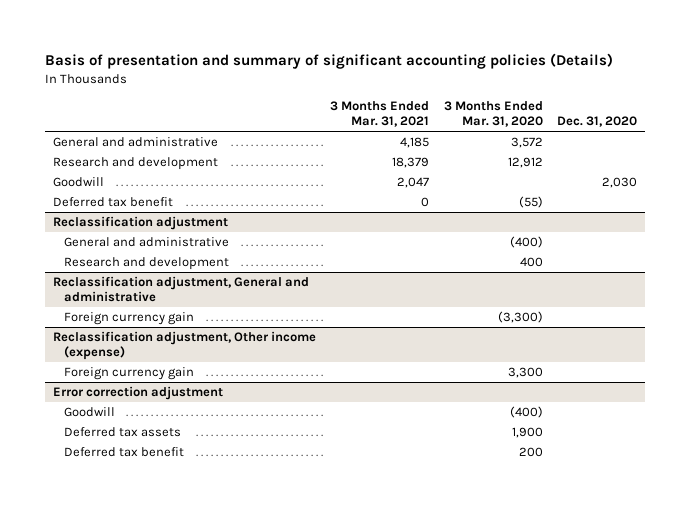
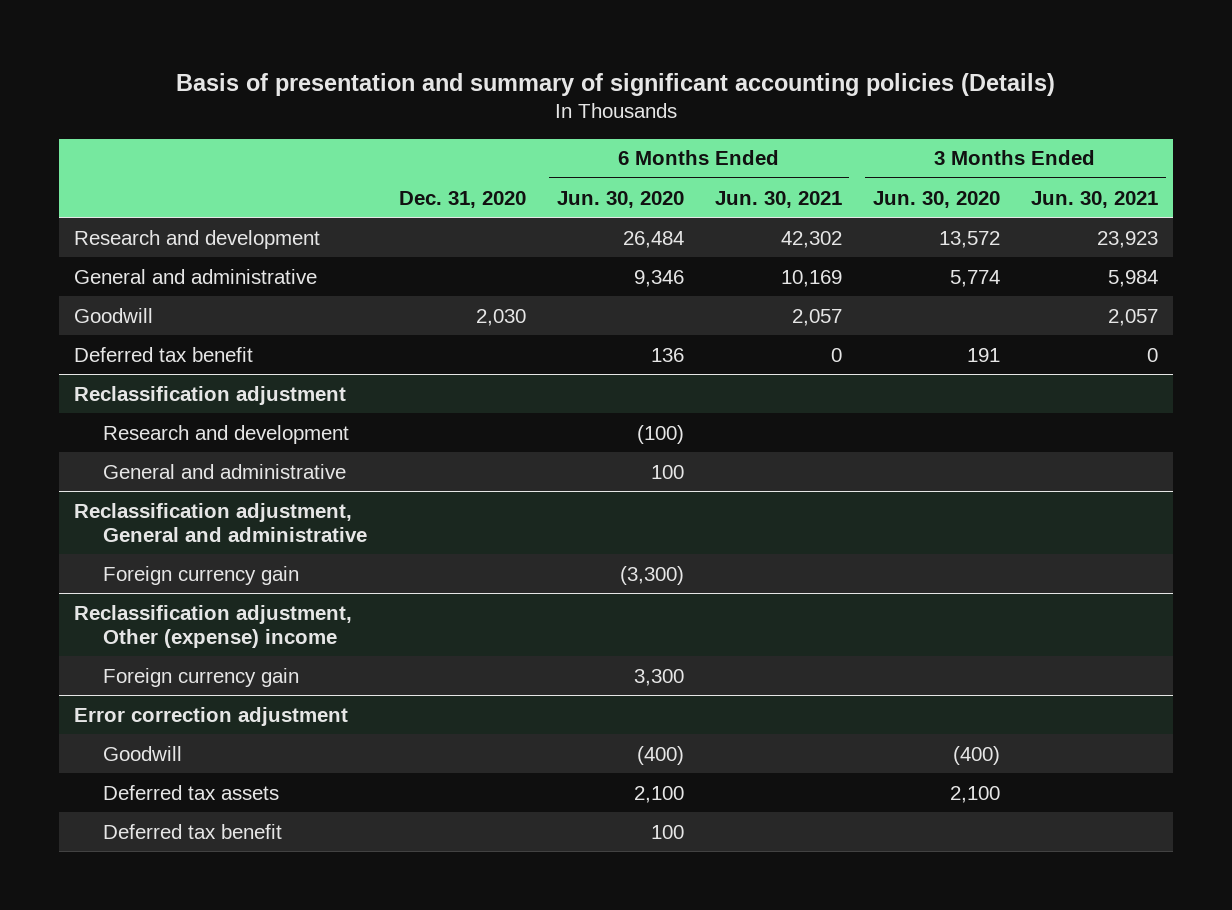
- | 3 Months Ended Mar. 31, 2021 | 3 Months Ended Mar. 31, 2020 | Dec. 31, 2020
+ | Dec. 31, 2020 | 6 Months Ended Jun. 30, 2020 | 6 Months Ended Jun. 30, 2021 | 3 Months Ended Jun. 30, 2020 | 3 Months Ended Jun. 30, 2021
moved down: General and administrative | | 9,346 | 10,169 | 5,774 | 5,984
@ Reclassification adjustment
moved down: General and administrative | | 100 | | |
- Reclassification adjustment, Other income (expense)
+ Reclassification adjustment, Other (expense) income

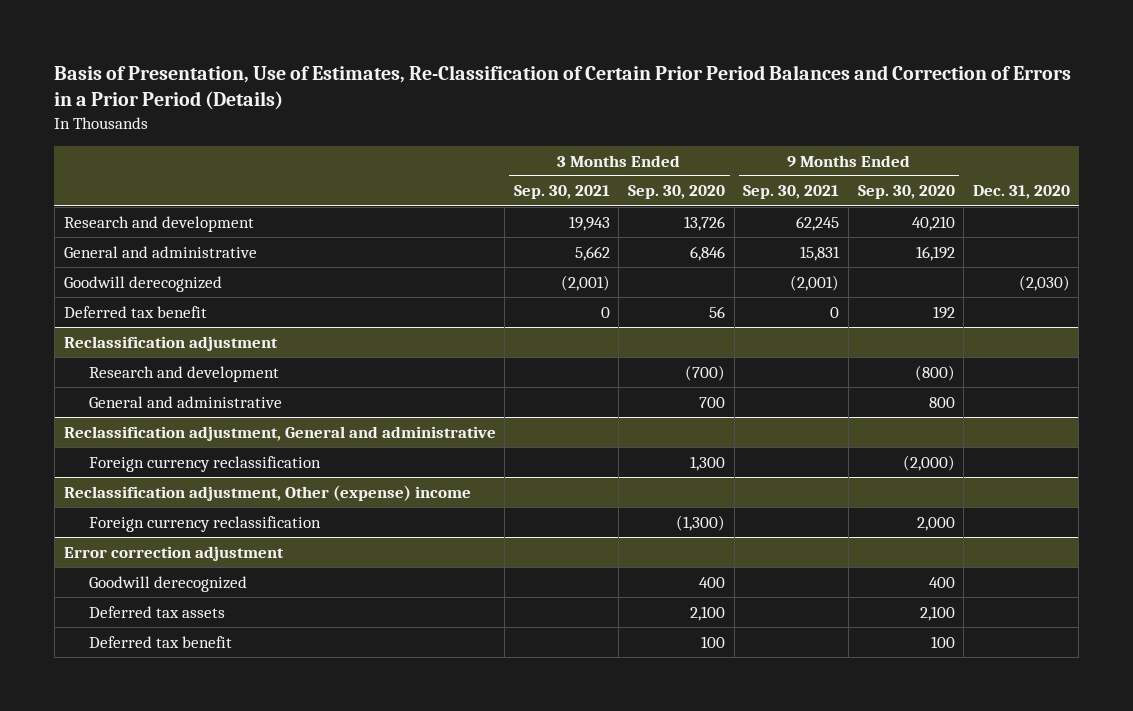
- Basis of presentation and summary of significant accounting policies (Details)
+ Basis of Presentation, Use of Estimates, Re-Classification of Certain Prior Period Balances and Correction of Errors in a Prior Period (Details)
- | Dec. 31, 2020 | 6 Months Ended Jun. 30, 2020 | 6 Months Ended Jun. 30, 2021 | 3 Months Ended Jun. 30, 2020 | 3 Months Ended Jun. 30, 2021
+ | 3 Months Ended Sep. 30, 2021 | 3 Months Ended Sep. 30, 2020 | 9 Months Ended Sep. 30, 2021 | 9 Months Ended Sep. 30, 2020 | Dec. 31, 2020
- Goodwill | 2,030 | | 2,057 | | 2,057
+ Goodwill derecognized | (2,001) | | (2,001) | | (2,030)
@ Reclassification adjustment, General and administrative
- Foreign currency gain | | (3,300) | | |
+ Foreign currency reclassification | | 1,300 | | (2,000) |
@ Reclassification adjustment, Other (expense) income
- Foreign currency gain | | 3,300 | | |
+ Foreign currency reclassification | | (1,300) | | 2,000 |
@ Error correction adjustment
- Goodwill | | (400) | | (400) |
+ Goodwill derecognized | | 400 | | 400 |

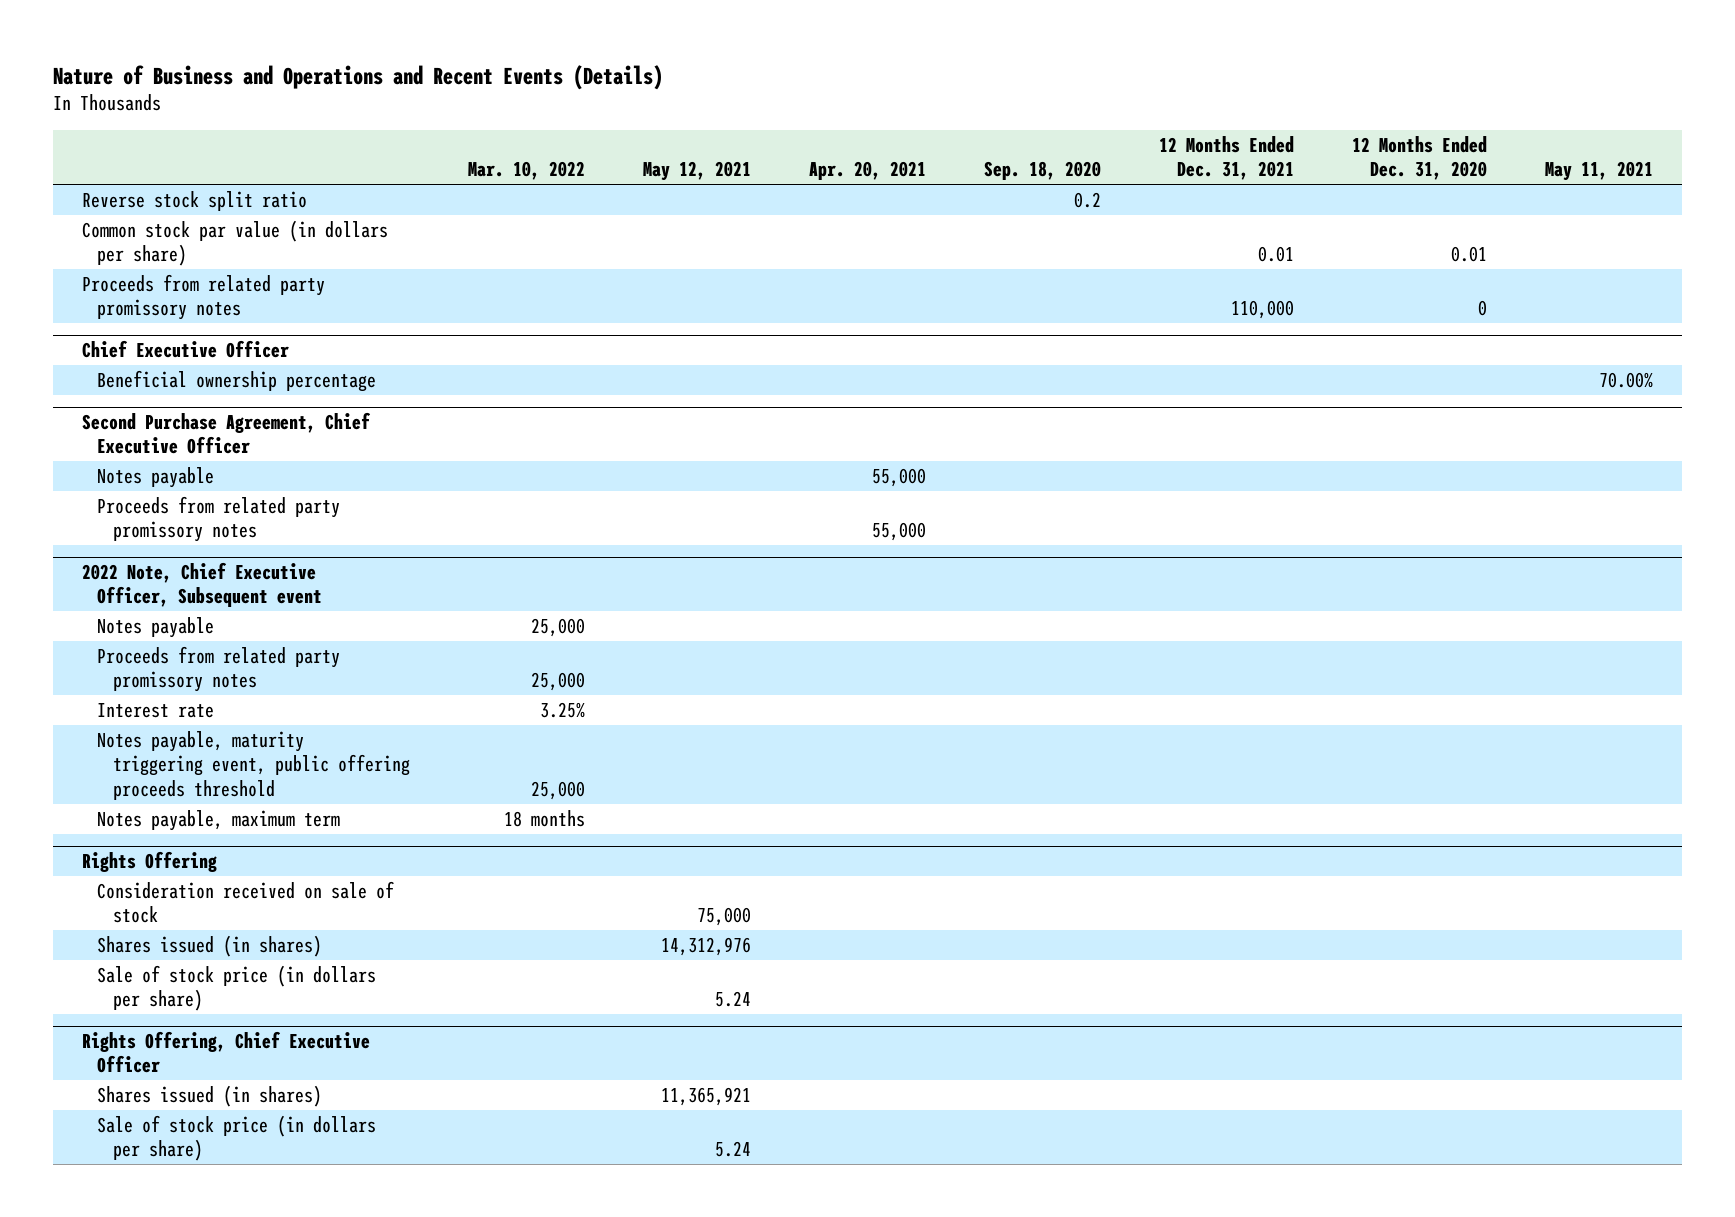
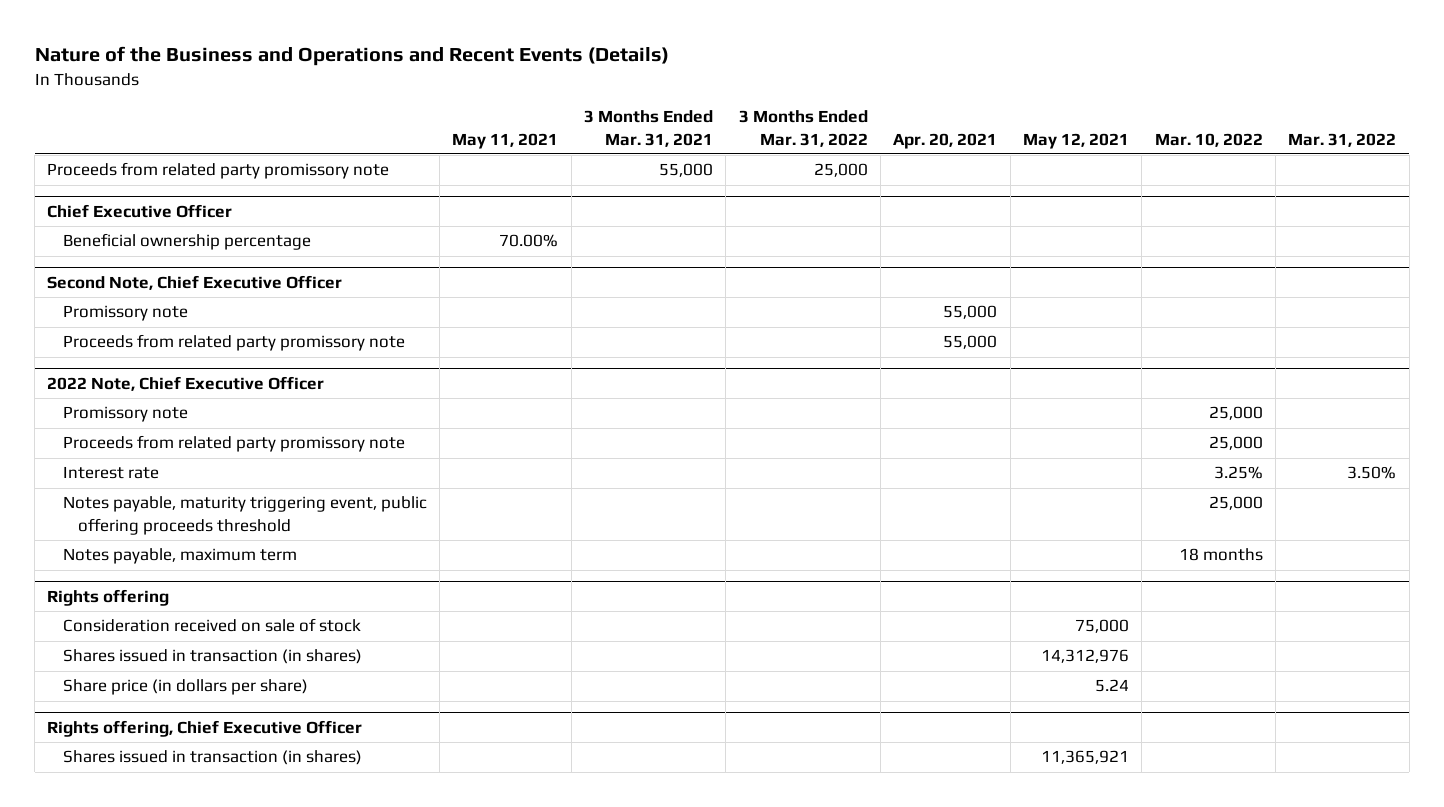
- Nature of Business and Operations and Recent Events (Details)
+ Nature of the Business and Operations and Recent Events (Details)
- | Mar. 10, 2022 | May 12, 2021 | Apr. 20, 2021 | Sep. 18, 2020 | 12 Months Ended Dec. 31, 2021 | 12 Months Ended Dec. 31, 2020 | May 11, 2021
+ | May 11, 2021 | 3 Months Ended Mar. 31, 2021 | 3 Months Ended Mar. 31, 2022 | Apr. 20, 2021 | May 12, 2021 | Mar. 10, 2022 | Mar. 31, 2022
- Reverse stock split ratio | | | | 0.2 | | |
- Common stock par value (in dollars per share) | | | | | 0.01 | 0.01 |
- Proceeds from related party promissory notes | | | | | 110,000 | 0 |
+ Proceeds from related party promissory note | | 55,000 | 25,000 | | | |
- Second Purchase Agreement, Chief Executive Officer
- Notes payable | | | 55,000 | | | |
- Proceeds from related party promissory notes | | | 55,000 | | | |
- 2022 Note, Chief Executive Officer, Subsequent event
- Notes payable | 25,000 | | | | | |
- Proceeds from related party promissory notes | 25,000 | | | | | |
+ Second Note, Chief Executive Officer
+ Promissory note | | | | 55,000 | | |
+ Proceeds from related party promissory note | | | | 55,000 | | |
+ 2022 Note, Chief Executive Officer
+ Promissory note | | | | | | 25,000 |
+ Proceeds from related party promissory note | | | | | | 25,000 |
- Rights Offering
+ Rights offering
- Shares issued (in shares) | | 14,312,976 | | | | |
- Sale of stock price (in dollars per share) | | 5.24 | | | | |
- Rights Offering, Chief Executive Officer
- Shares issued (in shares) | | 11,365,921 | | | | |
- Sale of stock price (in dollars per share) | | 5.24 | | | | |
+ Shares issued in transaction (in shares) | | | | | 14,312,976 | |
+ Share price (in dollars per share) | | | | | 5.24 | |
+ Rights offering, Chief Executive Officer
+ Shares issued in transaction (in shares) | | | | | 11,365,921 | |

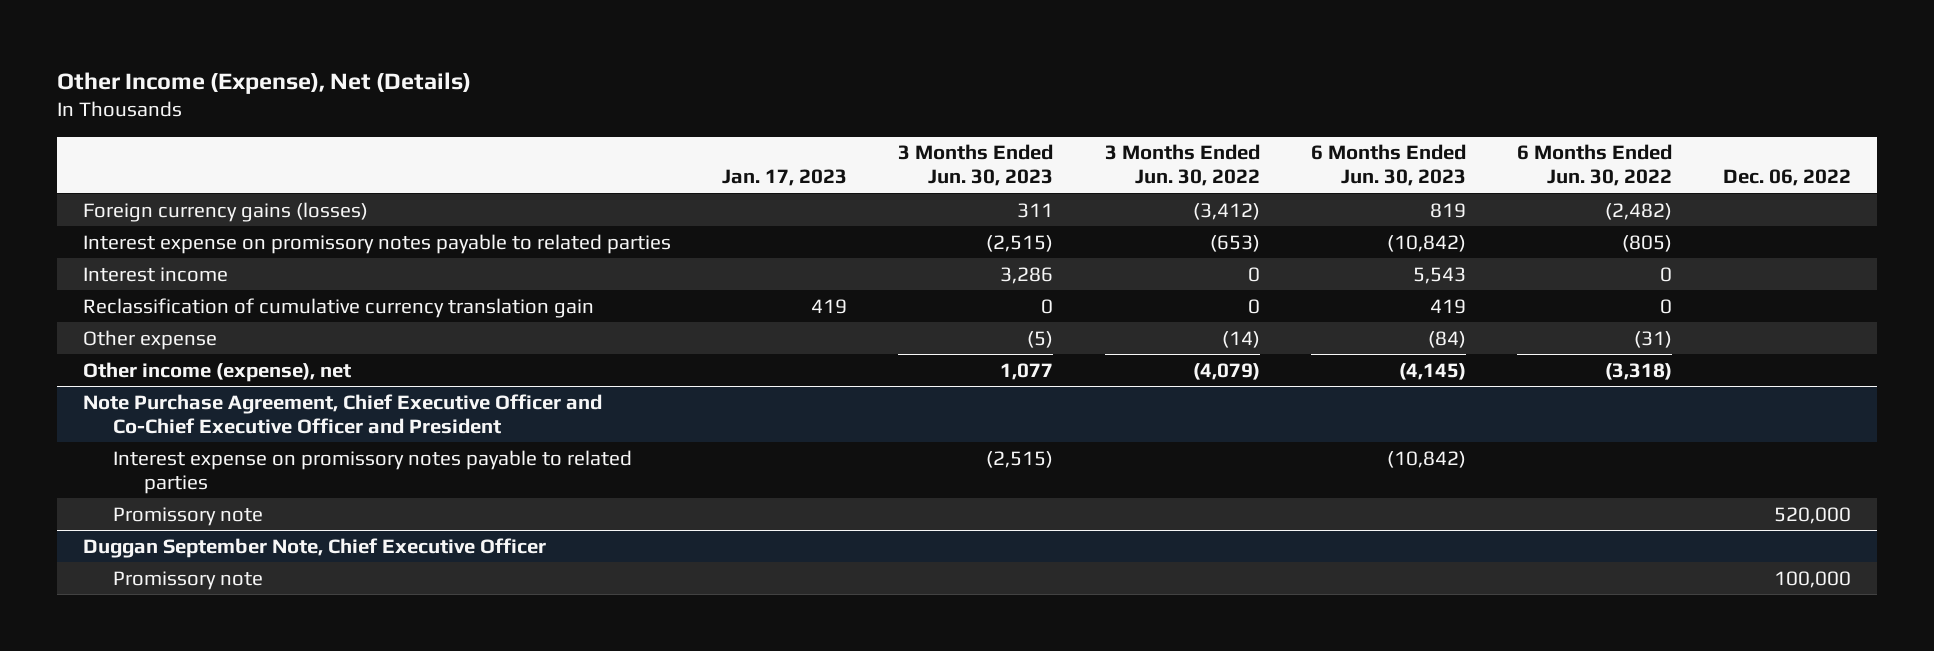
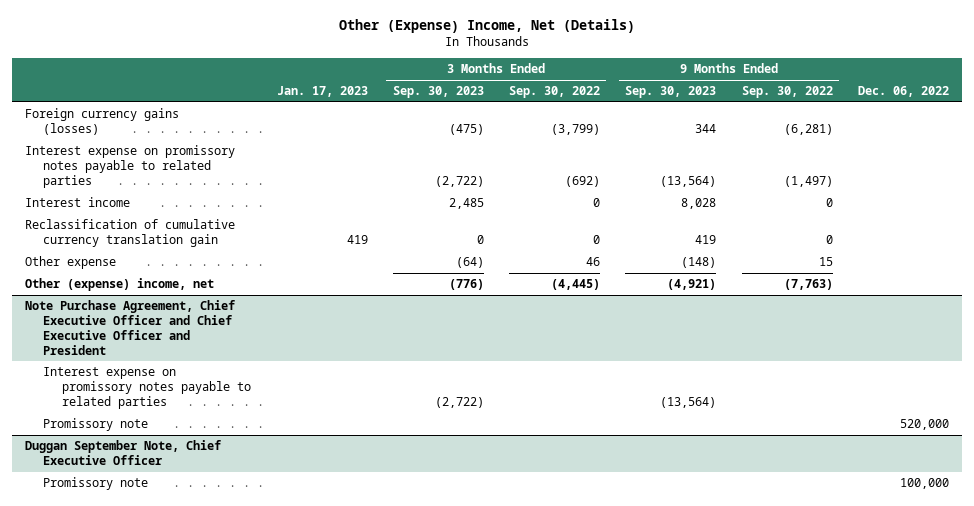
- Other Income (Expense), Net (Details)
+ Other (Expense) Income, Net (Details)
- | Jan. 17, 2023 | 3 Months Ended Jun. 30, 2023 | 3 Months Ended Jun. 30, 2022 | 6 Months Ended Jun. 30, 2023 | 6 Months Ended Jun. 30, 2022 | Dec. 06, 2022
+ | Jan. 17, 2023 | 3 Months Ended Sep. 30, 2023 | 3 Months Ended Sep. 30, 2022 | 9 Months Ended Sep. 30, 2023 | 9 Months Ended Sep. 30, 2022 | Dec. 06, 2022
- Other income (expense), net | | 1,077 | (4,079) | (4,145) | (3,318) |
- Note Purchase Agreement, Chief Executive Officer and Co-Chief Executive Officer and President
+ Other (expense) income, net | | (776) | (4,445) | (4,921) | (7,763) |
+ Note Purchase Agreement, Chief Executive Officer and Chief Executive Officer and President

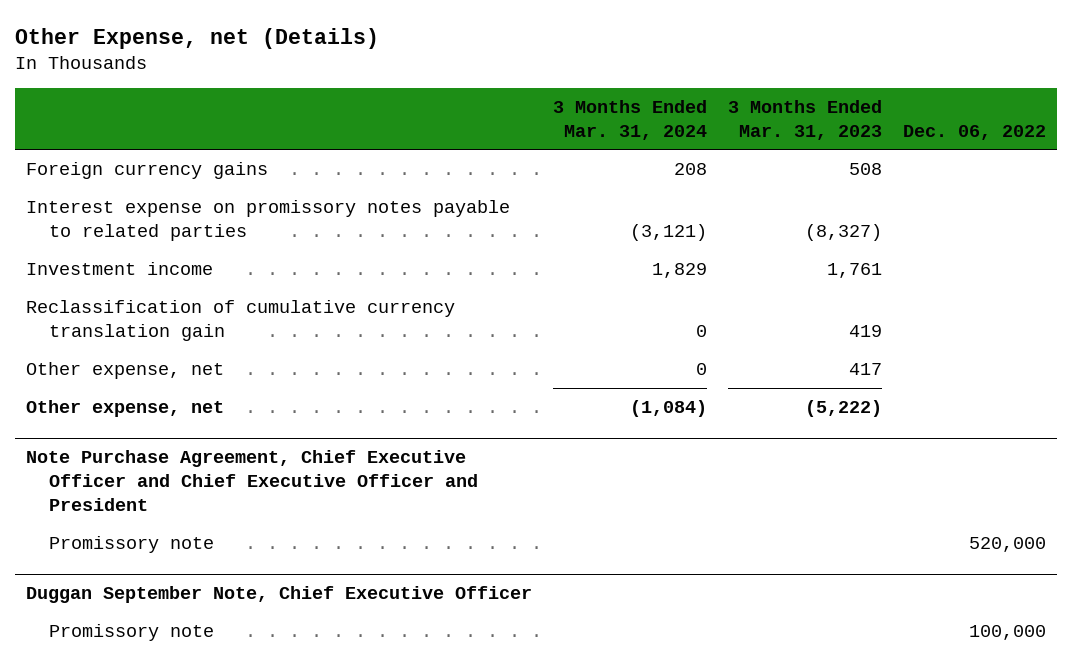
- Other (Expense) Income, Net (Details)
+ Other Expense, net (Details)
- | Jan. 17, 2023 | 3 Months Ended Sep. 30, 2023 | 3 Months Ended Sep. 30, 2022 | 9 Months Ended Sep. 30, 2023 | 9 Months Ended Sep. 30, 2022 | Dec. 06, 2022
+ | 3 Months Ended Mar. 31, 2024 | 3 Months Ended Mar. 31, 2023 | Dec. 06, 2022
- Foreign currency gains (losses) | | (475) | (3,799) | 344 | (6,281) |
+ Foreign currency gains | 208 | 508 |
- Interest income | | 2,485 | 0 | 8,028 | 0 |
+ Investment income | 1,829 | 1,761 |
- Other expense | | (64) | 46 | (148) | 15 |
- Other (expense) income, net | | (776) | (4,445) | (4,921) | (7,763) |
+ Other expense, net | 0 | 417 |
+ Other expense, net | (1,084) | (5,222) |
@ Note Purchase Agreement, Chief Executive Officer and Chief Executive Officer and President
- Interest expense on promissory notes payable to related parties | | (2,722) | | (13,564) | |

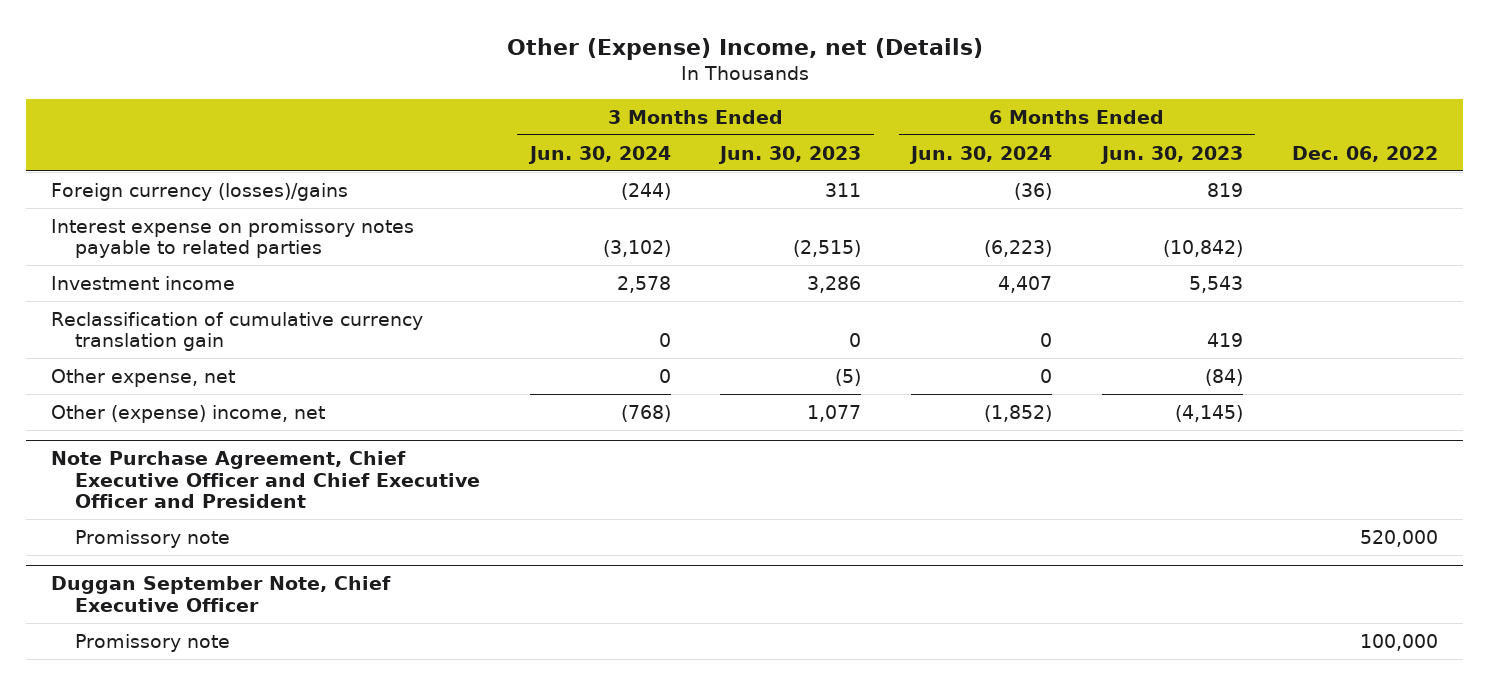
- Other Expense, net (Details)
+ Other (Expense) Income, net (Details)
- | 3 Months Ended Mar. 31, 2024 | 3 Months Ended Mar. 31, 2023 | Dec. 06, 2022
+ | 3 Months Ended Jun. 30, 2024 | 3 Months Ended Jun. 30, 2023 | 6 Months Ended Jun. 30, 2024 | 6 Months Ended Jun. 30, 2023 | Dec. 06, 2022
- Foreign currency gains | 208 | 508 |
+ Foreign currency (losses)/gains | (244) | 311 | (36) | 819 |
- Other expense, net | (1,084) | (5,222) |
+ Other (expense) income, net | (768) | 1,077 | (1,852) | (4,145) |

